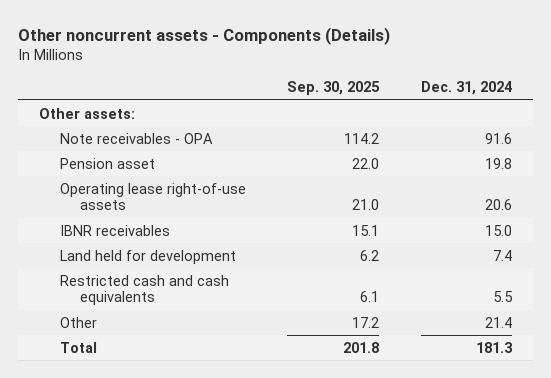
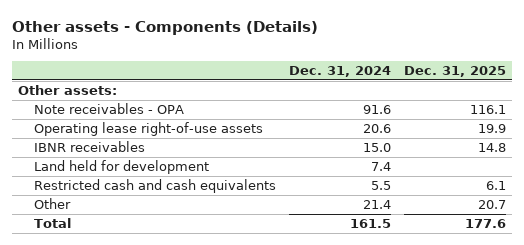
- Other noncurrent assets - Components (Details)
+ Other assets - Components (Details)
- | Sep. 30, 2025 | Dec. 31, 2024
+ | Dec. 31, 2024 | Dec. 31, 2025
- Pension asset | 22.0 | 19.8
- Total | 201.8 | 181.3
+ Total | 161.5 | 177.6

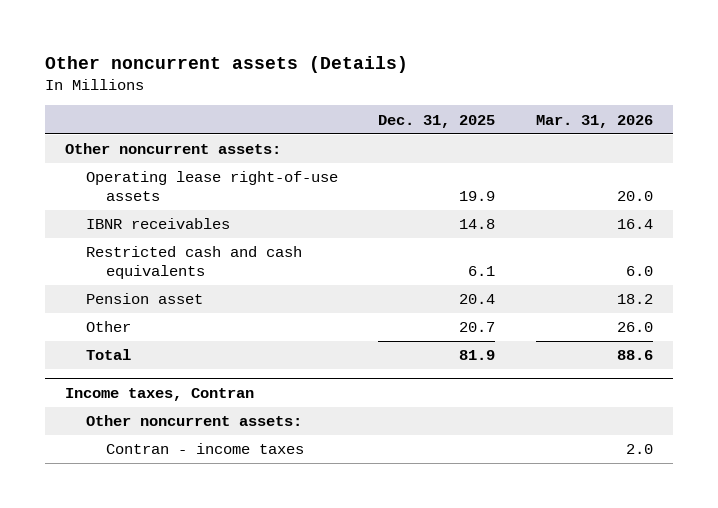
- Other assets - Components (Details)
+ Other noncurrent assets (Details)
- | Dec. 31, 2024 | Dec. 31, 2025
+ | Dec. 31, 2025 | Mar. 31, 2026
- Other assets:
- Note receivables - OPA | 91.6 | 116.1
+ Other noncurrent assets:
- Land held for development | 7.4 |
+ Pension asset | 20.4 | 18.2
- Total | 161.5 | 177.6
+ Total | 81.9 | 88.6
+ Income taxes, Contran
+ Other noncurrent assets:
+ Contran - income taxes | | 2.0

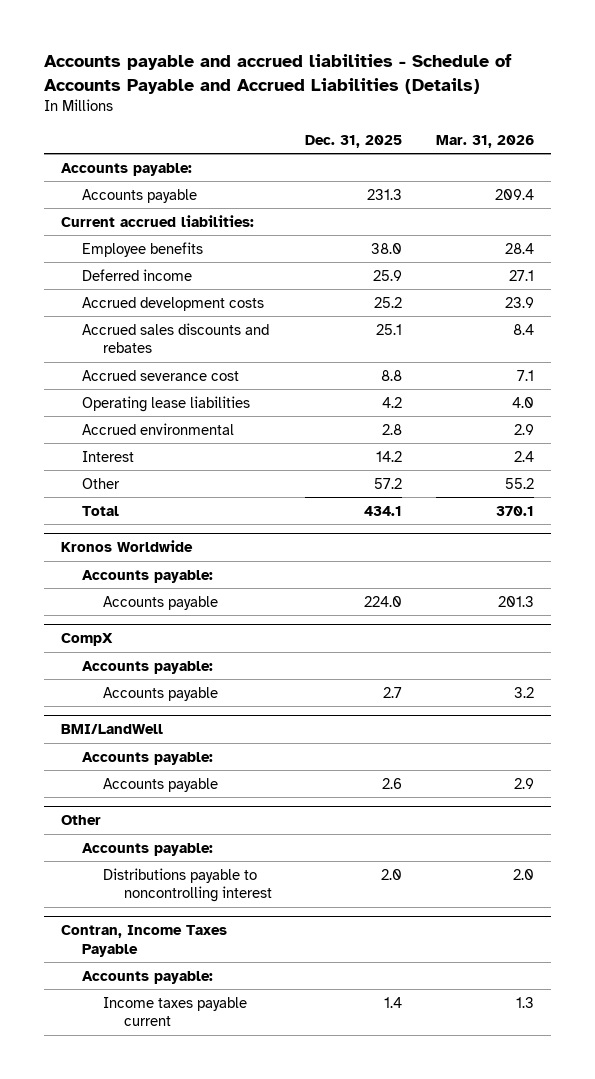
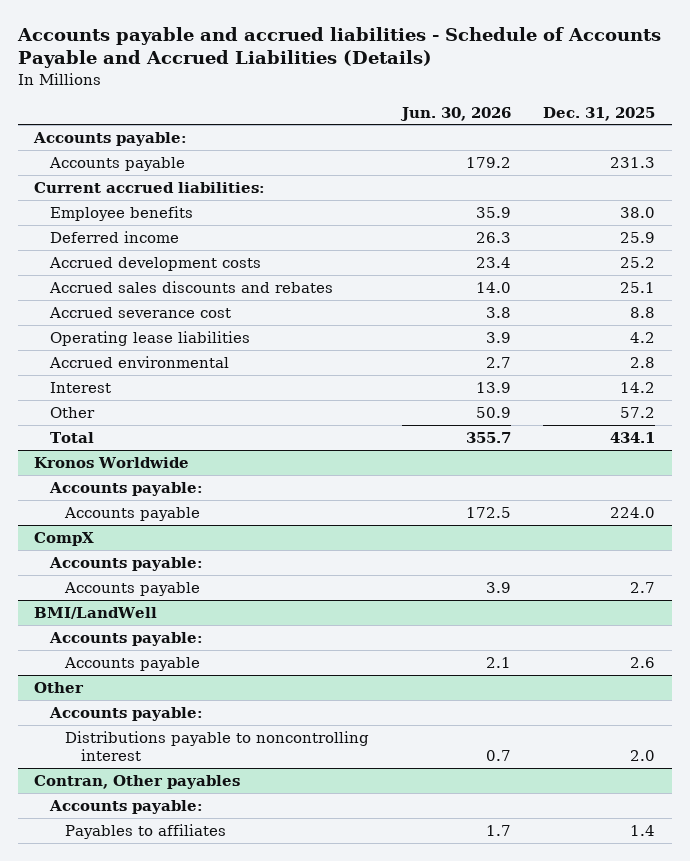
- | Dec. 31, 2025 | Mar. 31, 2026
+ | Jun. 30, 2026 | Dec. 31, 2025
- Contran, Income Taxes Payable
+ Contran, Other payables
- Income taxes payable current | 1.4 | 1.3
+ Payables to affiliates | 1.7 | 1.4

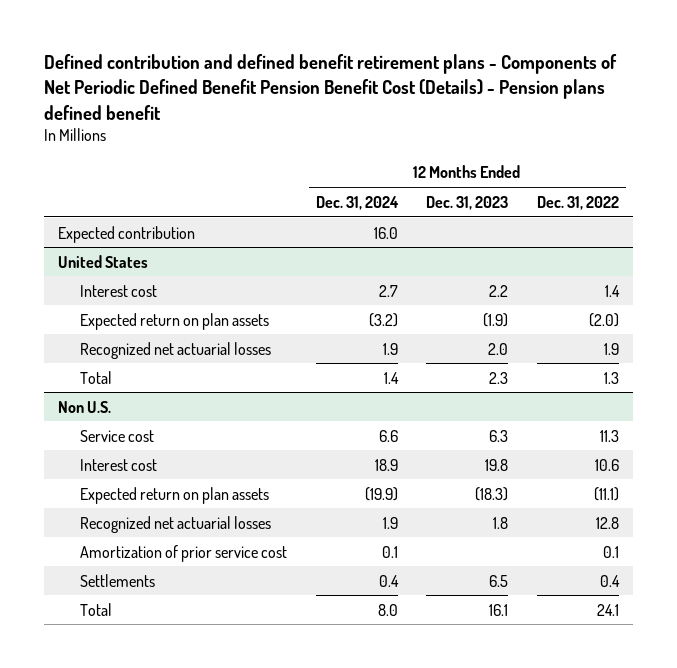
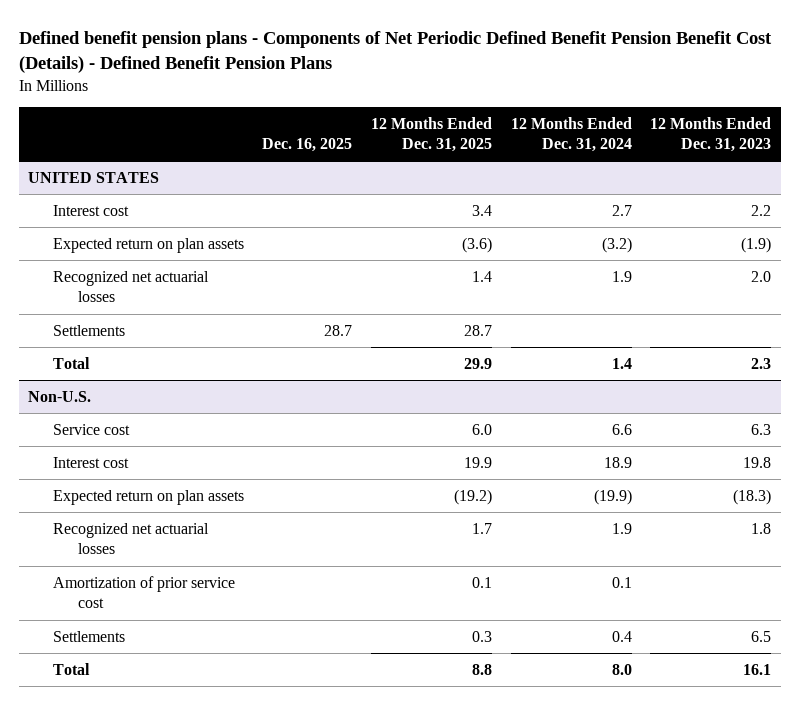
- Defined contribution and defined benefit retirement plans - Components of Net Periodic Defined Benefit Pension Benefit Cost (Details) - Pension plans defined benefit
+ Defined benefit pension plans - Components of Net Periodic Defined Benefit Pension Benefit Cost (Details) - Defined Benefit Pension Plans
- | 12 Months Ended Dec. 31, 2024 | 12 Months Ended Dec. 31, 2023 | 12 Months Ended Dec. 31, 2022
+ | Dec. 16, 2025 | 12 Months Ended Dec. 31, 2025 | 12 Months Ended Dec. 31, 2024 | 12 Months Ended Dec. 31, 2023
- Expected contribution | 16.0 | |
- United States
+ UNITED STATES
+ Settlements | 28.7 | 28.7 | |
- Non U.S.
+ Non-U.S.

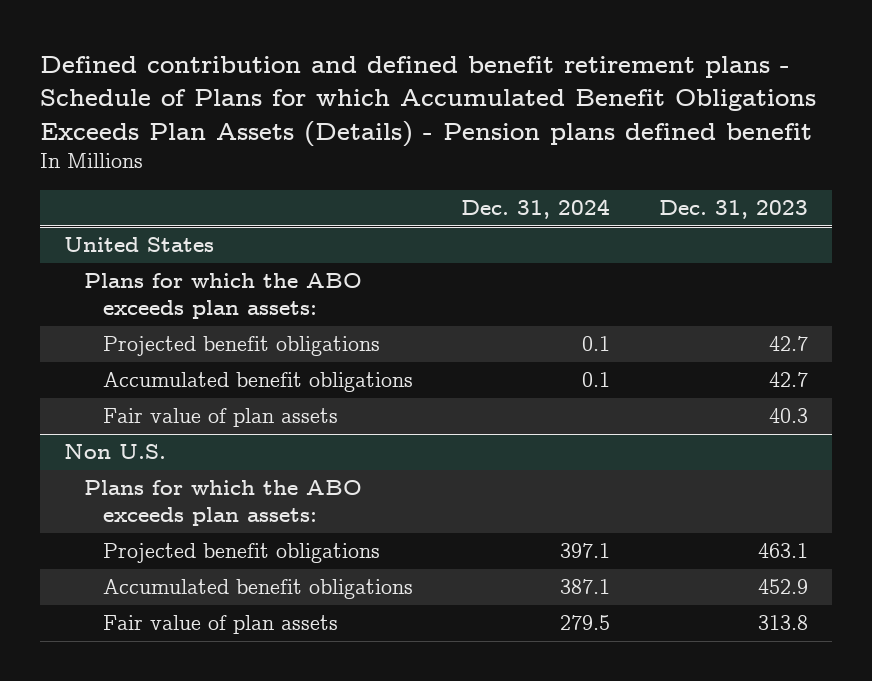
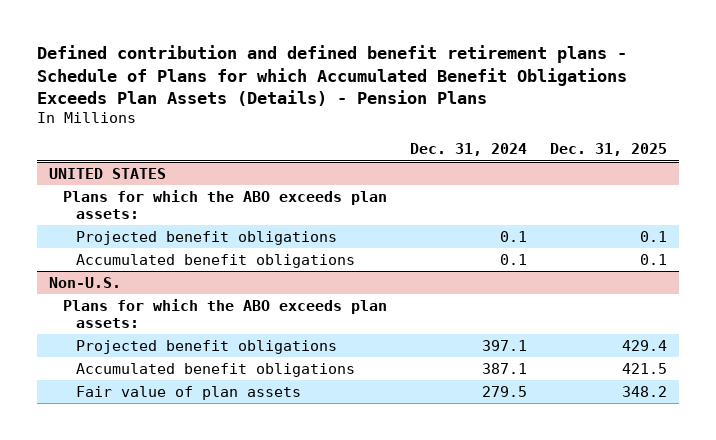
- Defined contribution and defined benefit retirement plans - Schedule of Plans for which Accumulated Benefit Obligations Exceeds Plan Assets (Details) - Pension plans defined benefit
+ Defined contribution and defined benefit retirement plans - Schedule of Plans for which Accumulated Benefit Obligations Exceeds Plan Assets (Details) - Pension Plans
- | Dec. 31, 2024 | Dec. 31, 2023
+ | Dec. 31, 2024 | Dec. 31, 2025
- United States
+ UNITED STATES
- Fair value of plan assets | | 40.3
- Non U.S.
+ Non-U.S.

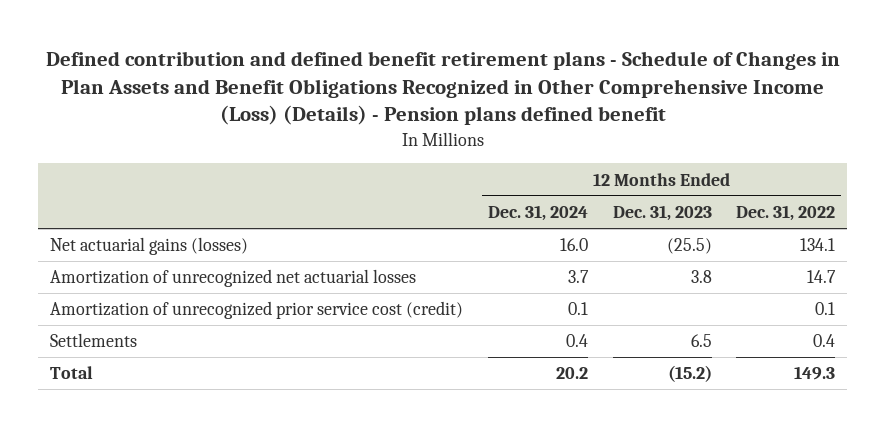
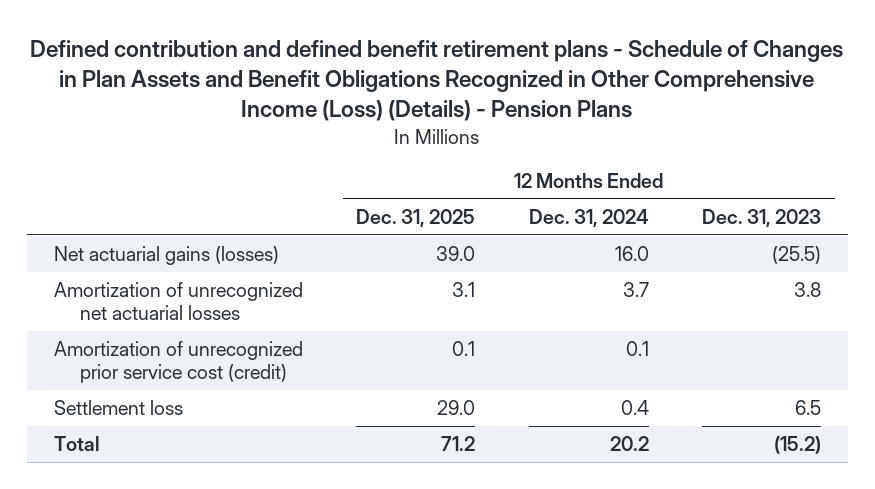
- Defined contribution and defined benefit retirement plans - Schedule of Changes in Plan Assets and Benefit Obligations Recognized in Other Comprehensive Income (Loss) (Details) - Pension plans defined benefit
+ Defined contribution and defined benefit retirement plans - Schedule of Changes in Plan Assets and Benefit Obligations Recognized in Other Comprehensive Income (Loss) (Details) - Pension Plans
- | 12 Months Ended Dec. 31, 2024 | 12 Months Ended Dec. 31, 2023 | 12 Months Ended Dec. 31, 2022
+ | 12 Months Ended Dec. 31, 2025 | 12 Months Ended Dec. 31, 2024 | 12 Months Ended Dec. 31, 2023
- Settlements | 0.4 | 6.5 | 0.4
+ Settlement loss | 29.0 | 0.4 | 6.5

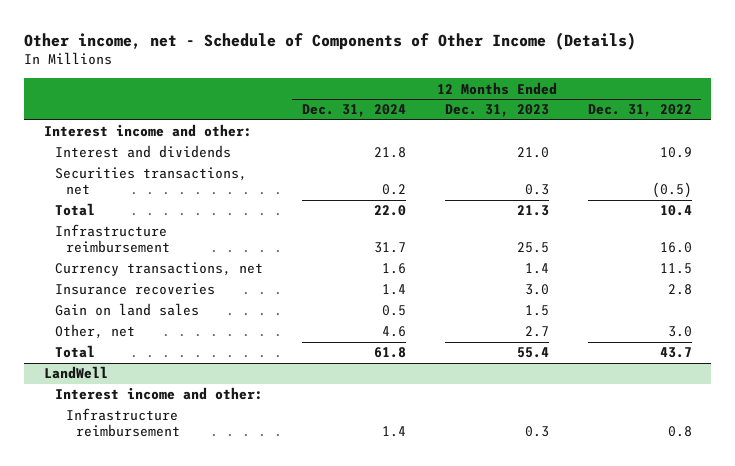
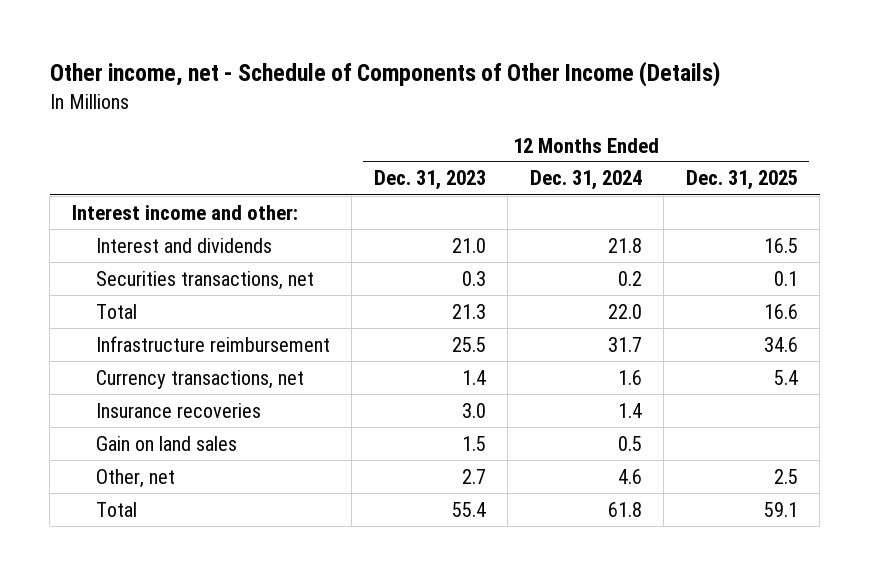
- | 12 Months Ended Dec. 31, 2024 | 12 Months Ended Dec. 31, 2023 | 12 Months Ended Dec. 31, 2022
+ | 12 Months Ended Dec. 31, 2023 | 12 Months Ended Dec. 31, 2024 | 12 Months Ended Dec. 31, 2025
- LandWell
- Interest income and other:
- Infrastructure reimbursement | 1.4 | 0.3 | 0.8

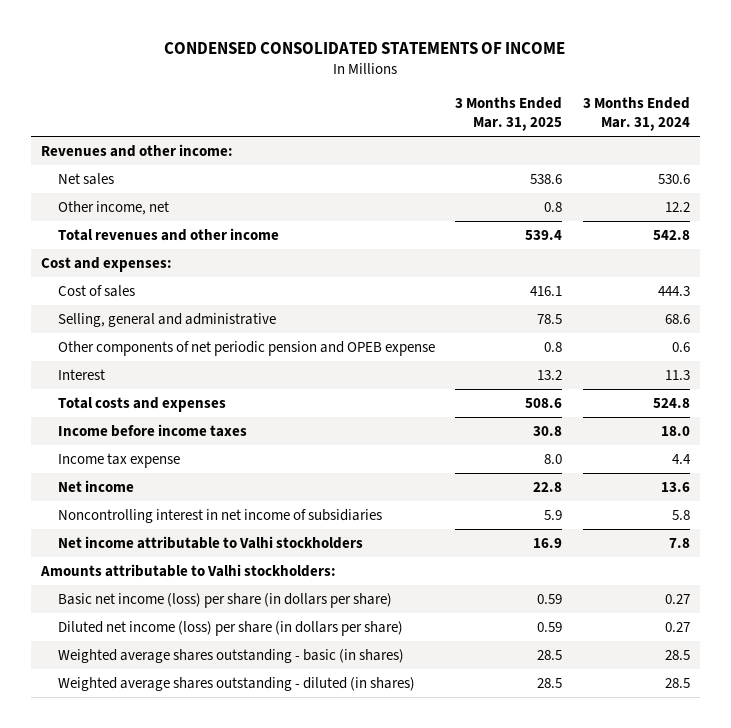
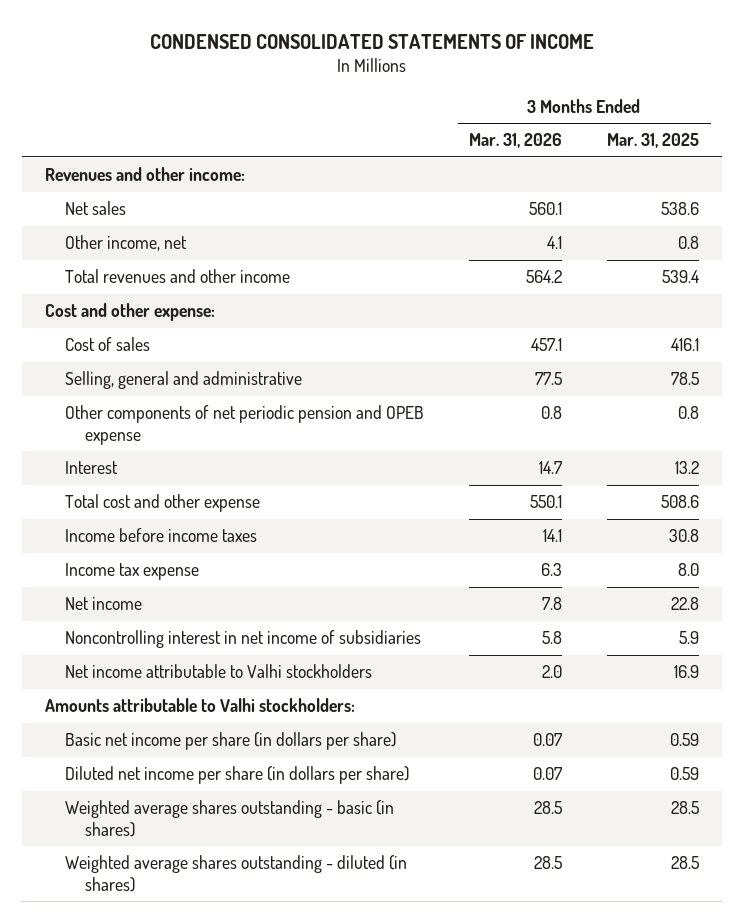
- | 3 Months Ended Mar. 31, 2025 | 3 Months Ended Mar. 31, 2024
+ | 3 Months Ended Mar. 31, 2026 | 3 Months Ended Mar. 31, 2025
- Cost and expenses:
+ Cost and other expense:
- Total costs and expenses | 508.6 | 524.8
+ Total cost and other expense | 550.1 | 508.6
- Basic net income (loss) per share (in dollars per share) | 0.59 | 0.27
- Diluted net income (loss) per share (in dollars per share) | 0.59 | 0.27
+ Basic net income per share (in dollars per share) | 0.07 | 0.59
+ Diluted net income per share (in dollars per share) | 0.07 | 0.59

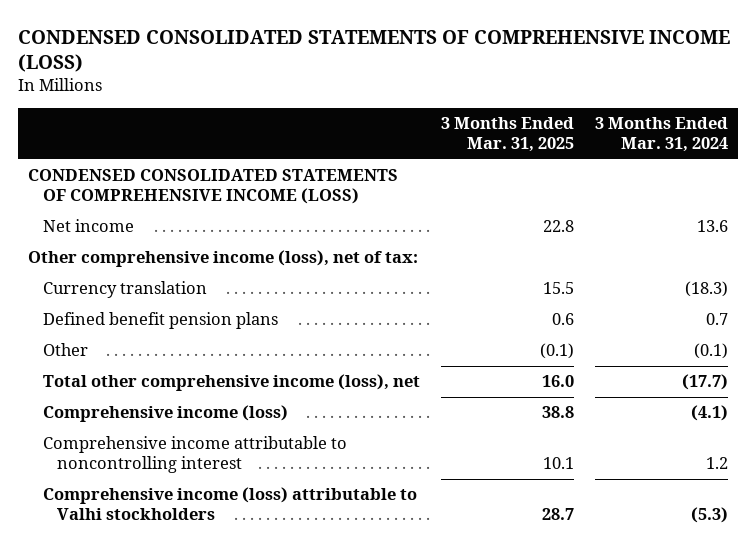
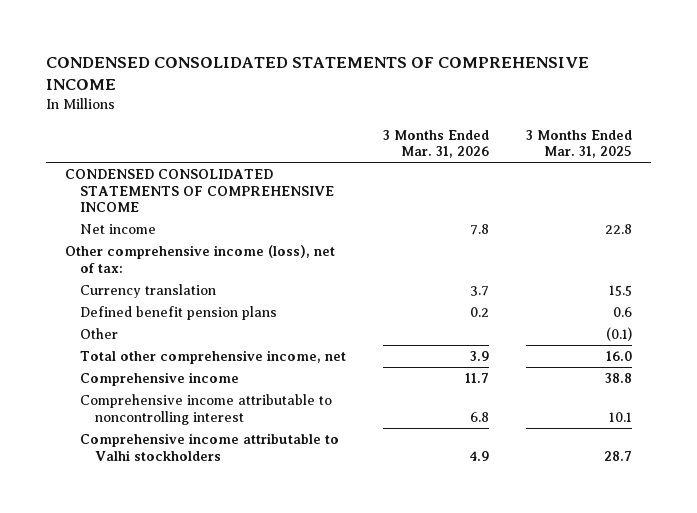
- CONDENSED CONSOLIDATED STATEMENTS OF COMPREHENSIVE INCOME (LOSS)
+ CONDENSED CONSOLIDATED STATEMENTS OF COMPREHENSIVE INCOME
- | 3 Months Ended Mar. 31, 2025 | 3 Months Ended Mar. 31, 2024
+ | 3 Months Ended Mar. 31, 2026 | 3 Months Ended Mar. 31, 2025
- CONDENSED CONSOLIDATED STATEMENTS OF COMPREHENSIVE INCOME (LOSS)
+ CONDENSED CONSOLIDATED STATEMENTS OF COMPREHENSIVE INCOME
- Total other comprehensive income (loss), net | 16.0 | (17.7)
- Comprehensive income (loss) | 38.8 | (4.1)
+ Total other comprehensive income, net | 3.9 | 16.0
+ Comprehensive income | 11.7 | 38.8
- Comprehensive income (loss) attributable to Valhi stockholders | 28.7 | (5.3)
+ Comprehensive income attributable to Valhi stockholders | 4.9 | 28.7

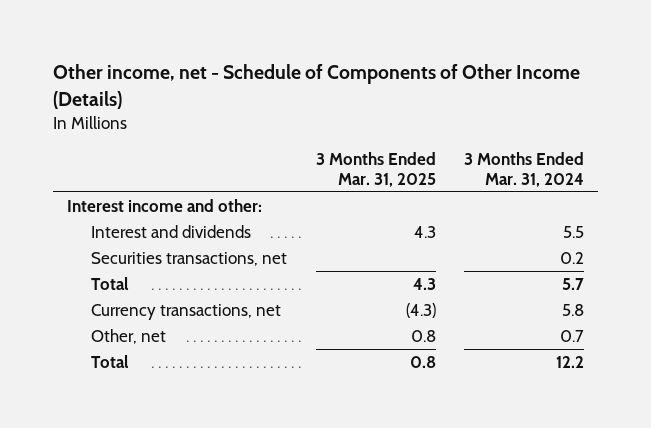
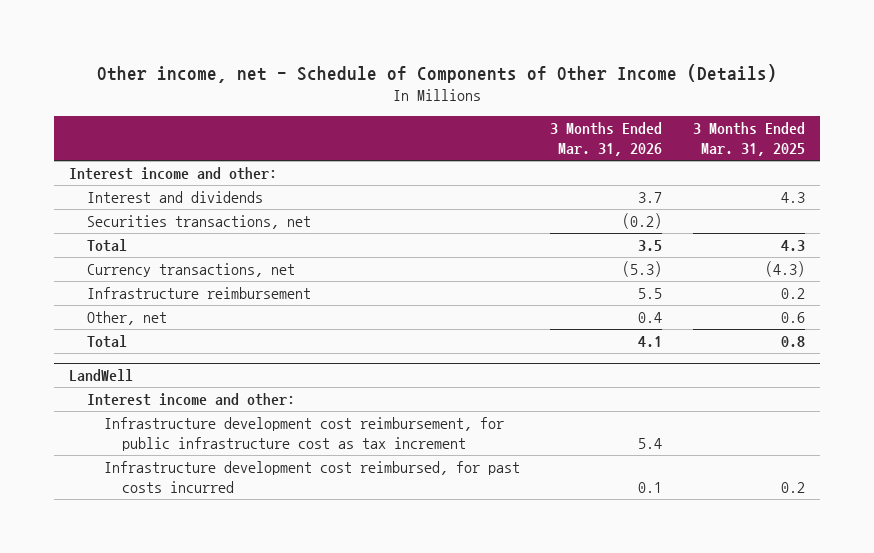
- | 3 Months Ended Mar. 31, 2025 | 3 Months Ended Mar. 31, 2024
+ | 3 Months Ended Mar. 31, 2026 | 3 Months Ended Mar. 31, 2025
- Other, net | 0.8 | 0.7
+ Infrastructure reimbursement | 5.5 | 0.2
+ Other, net | 0.4 | 0.6
+ LandWell
+ Interest income and other:
+ Infrastructure development cost reimbursement, for public infrastructure cost as tax increment | 5.4 |
+ Infrastructure development cost reimbursed, for past costs incurred | 0.1 | 0.2

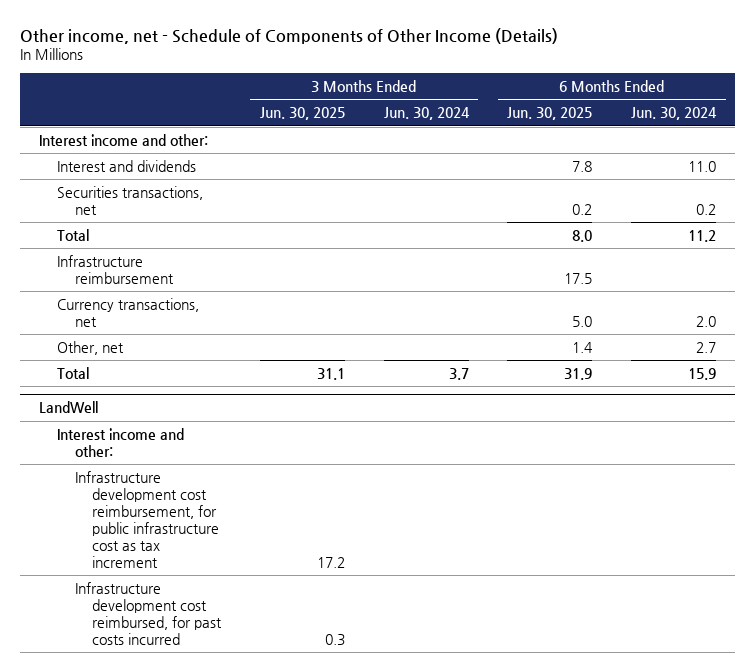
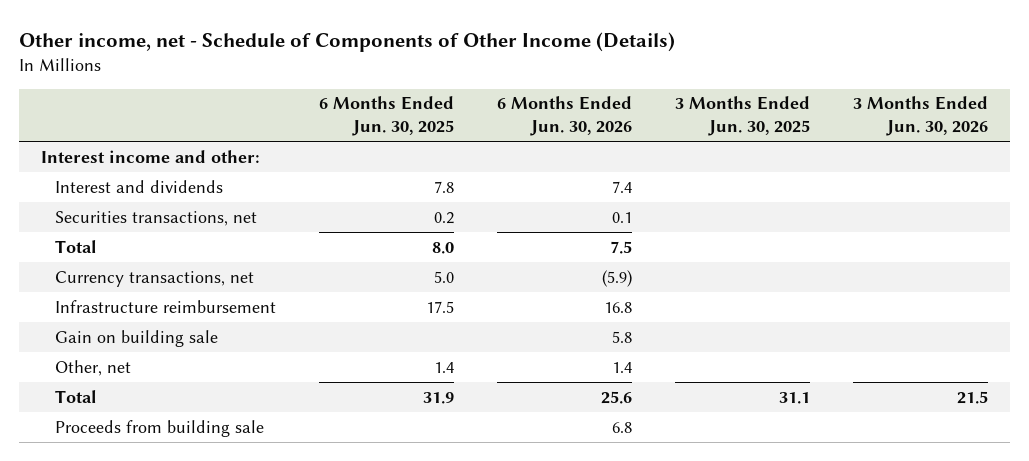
- | 3 Months Ended Jun. 30, 2025 | 3 Months Ended Jun. 30, 2024 | 6 Months Ended Jun. 30, 2025 | 6 Months Ended Jun. 30, 2024
+ | 6 Months Ended Jun. 30, 2025 | 6 Months Ended Jun. 30, 2026 | 3 Months Ended Jun. 30, 2025 | 3 Months Ended Jun. 30, 2026
moved down: Infrastructure reimbursement | 17.5 | 16.8 | |
+ Gain on building sale | | 5.8 | |
- LandWell
- Interest income and other:
- Infrastructure development cost reimbursement, for public infrastructure cost as tax increment | 17.2 | | |
- Infrastructure development cost reimbursed, for past costs incurred | 0.3 | | |
+ Proceeds from building sale | | 6.8 | |

